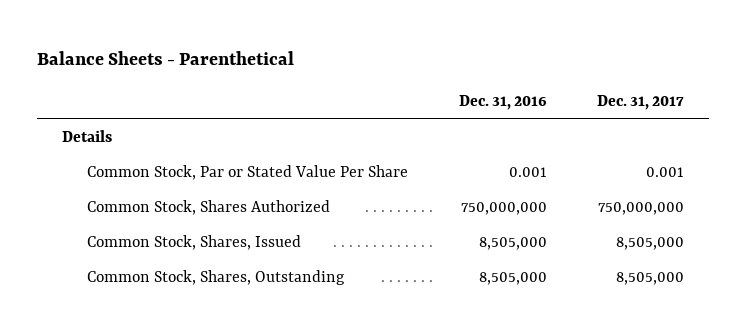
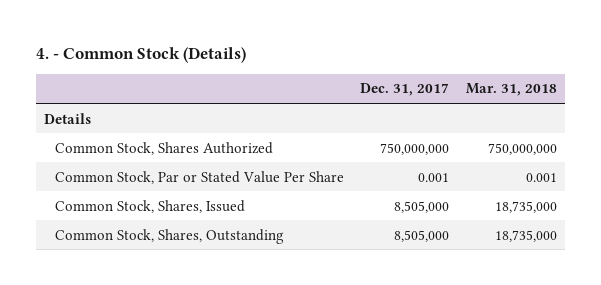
- Balance Sheets - Parenthetical
+ 4. - Common Stock (Details)
- | Dec. 31, 2016 | Dec. 31, 2017
+ | Dec. 31, 2017 | Mar. 31, 2018
moved down: Common Stock, Par or Stated Value Per Share | 0.001 | 0.001

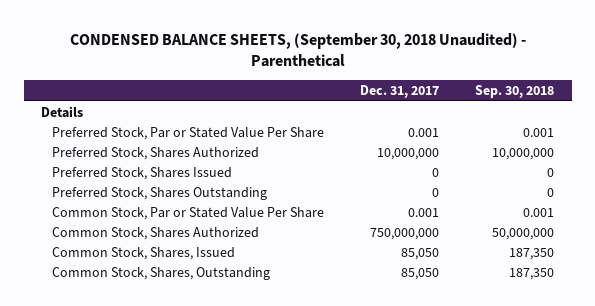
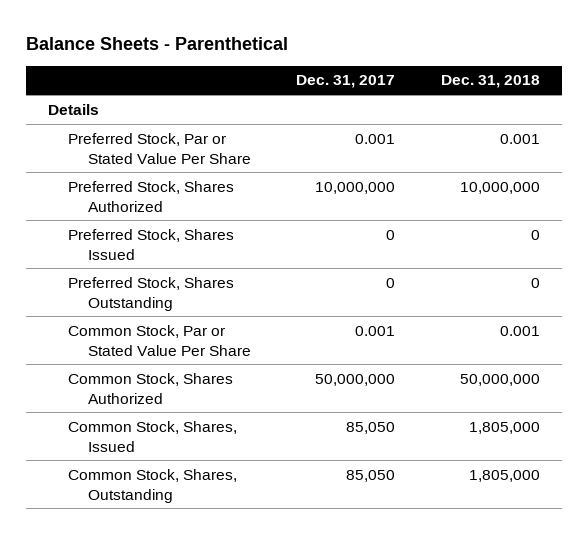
- CONDENSED BALANCE SHEETS, (September 30, 2018 Unaudited) - Parenthetical
+ Balance Sheets - Parenthetical
- | Dec. 31, 2017 | Sep. 30, 2018
+ | Dec. 31, 2017 | Dec. 31, 2018
- Common Stock, Shares Authorized | 750,000,000 | 50,000,000
+ Common Stock, Shares Authorized | 50,000,000 | 50,000,000

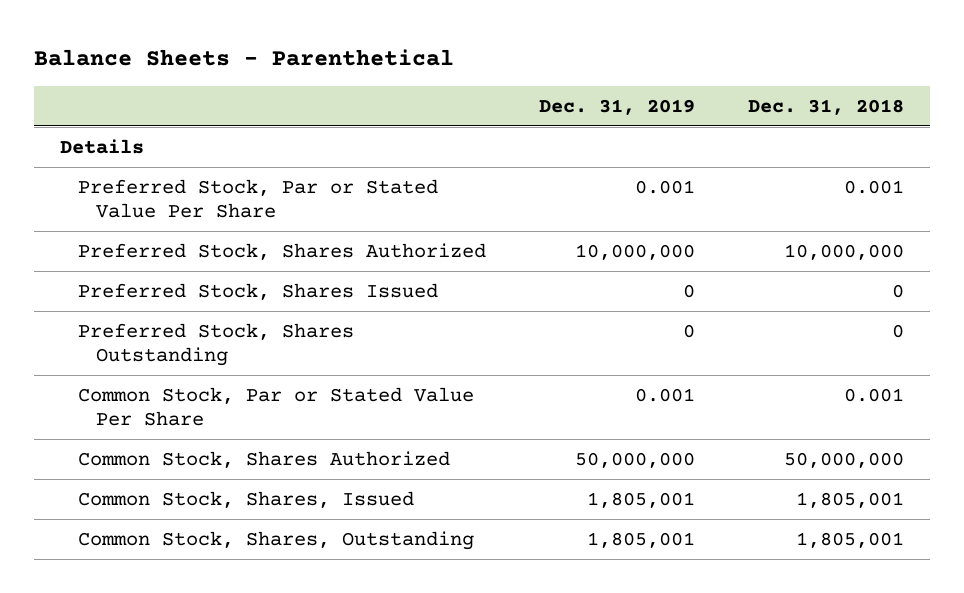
- | Dec. 31, 2017 | Dec. 31, 2018
+ | Dec. 31, 2019 | Dec. 31, 2018
- Common Stock, Shares, Issued | 85,050 | 1,805,000
- Common Stock, Shares, Outstanding | 85,050 | 1,805,000
+ Common Stock, Shares, Issued | 1,805,001 | 1,805,001
+ Common Stock, Shares, Outstanding | 1,805,001 | 1,805,001

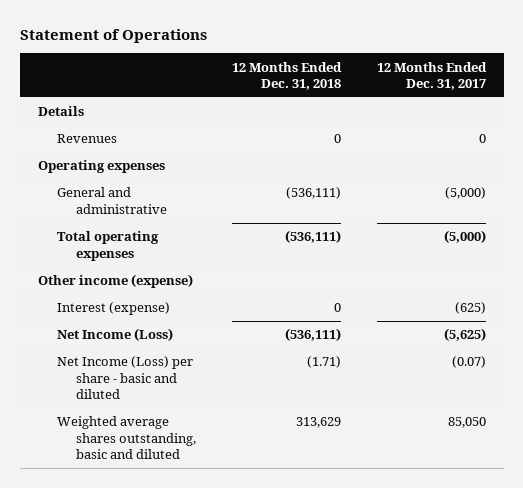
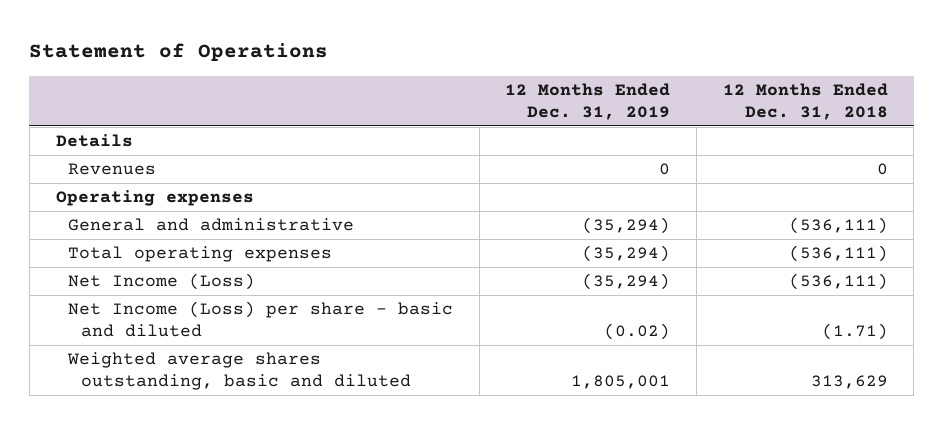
- | 12 Months Ended Dec. 31, 2018 | 12 Months Ended Dec. 31, 2017
+ | 12 Months Ended Dec. 31, 2019 | 12 Months Ended Dec. 31, 2018
- Other income (expense)
- Interest (expense) | 0 | (625)

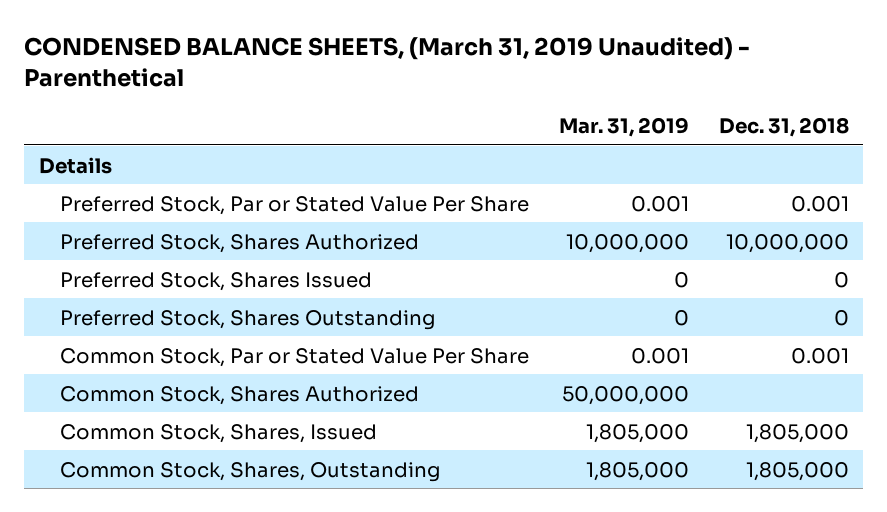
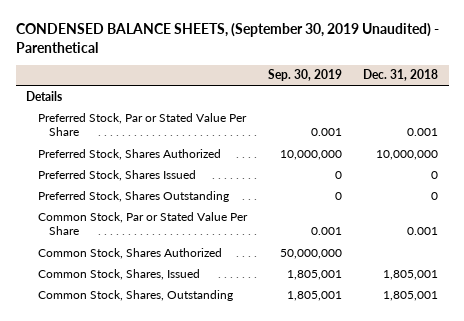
- CONDENSED BALANCE SHEETS, (March 31, 2019 Unaudited) - Parenthetical
+ CONDENSED BALANCE SHEETS, (September 30, 2019 Unaudited) - Parenthetical
- | Mar. 31, 2019 | Dec. 31, 2018
+ | Sep. 30, 2019 | Dec. 31, 2018
- Common Stock, Shares, Issued | 1,805,000 | 1,805,000
- Common Stock, Shares, Outstanding | 1,805,000 | 1,805,000
+ Common Stock, Shares, Issued | 1,805,001 | 1,805,001
+ Common Stock, Shares, Outstanding | 1,805,001 | 1,805,001

